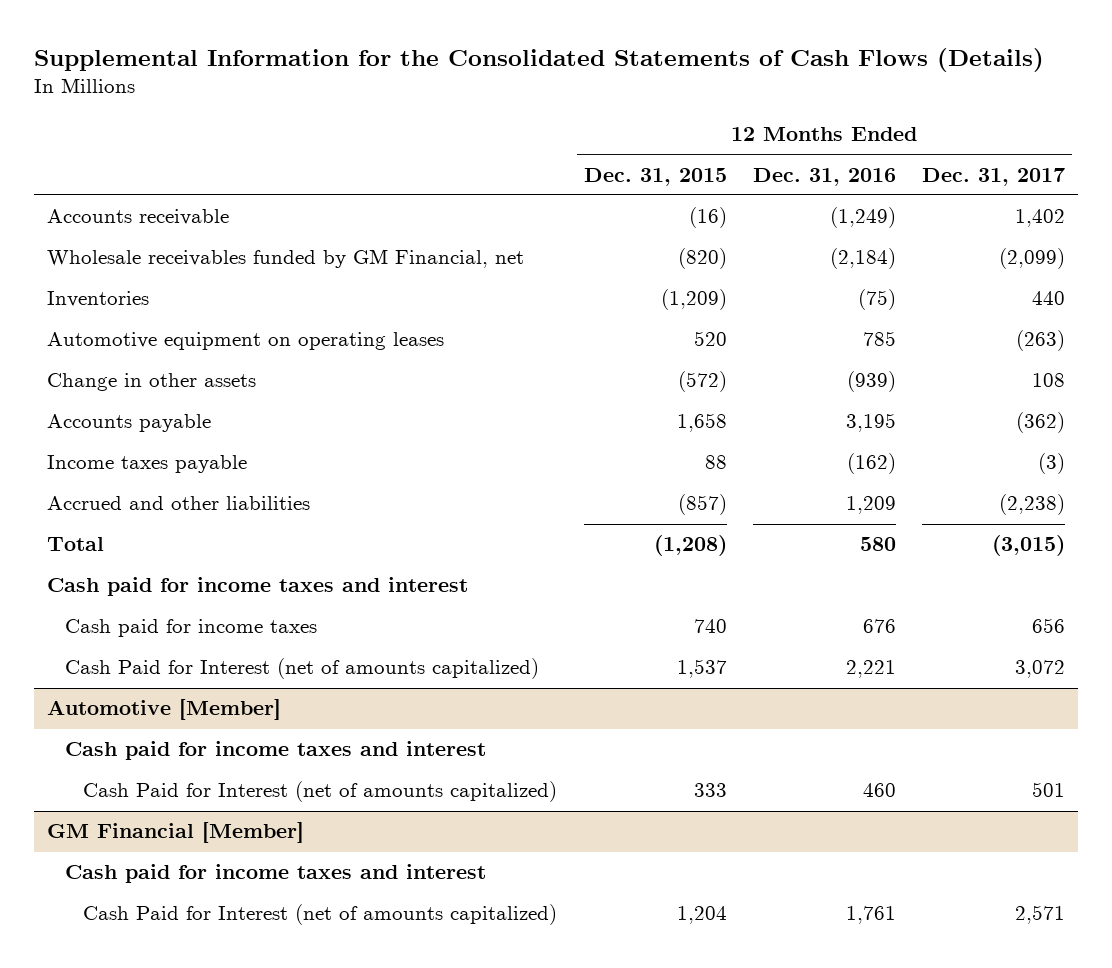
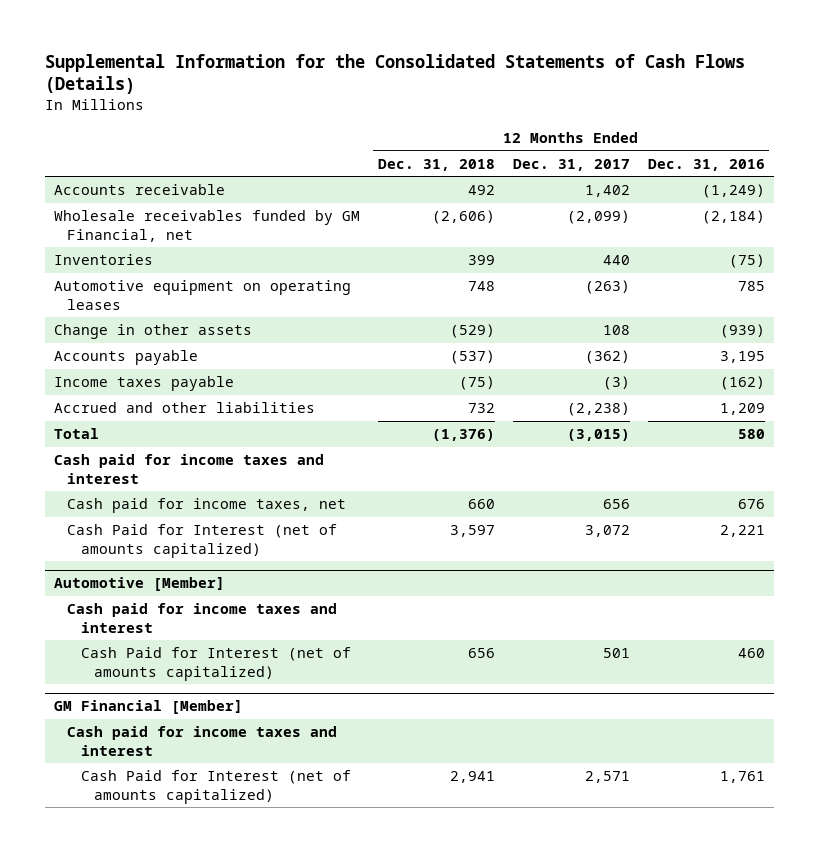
- | 12 Months Ended Dec. 31, 2015 | 12 Months Ended Dec. 31, 2016 | 12 Months Ended Dec. 31, 2017
+ | 12 Months Ended Dec. 31, 2018 | 12 Months Ended Dec. 31, 2017 | 12 Months Ended Dec. 31, 2016
- Cash paid for income taxes | 740 | 676 | 656
+ Cash paid for income taxes, net | 660 | 656 | 676

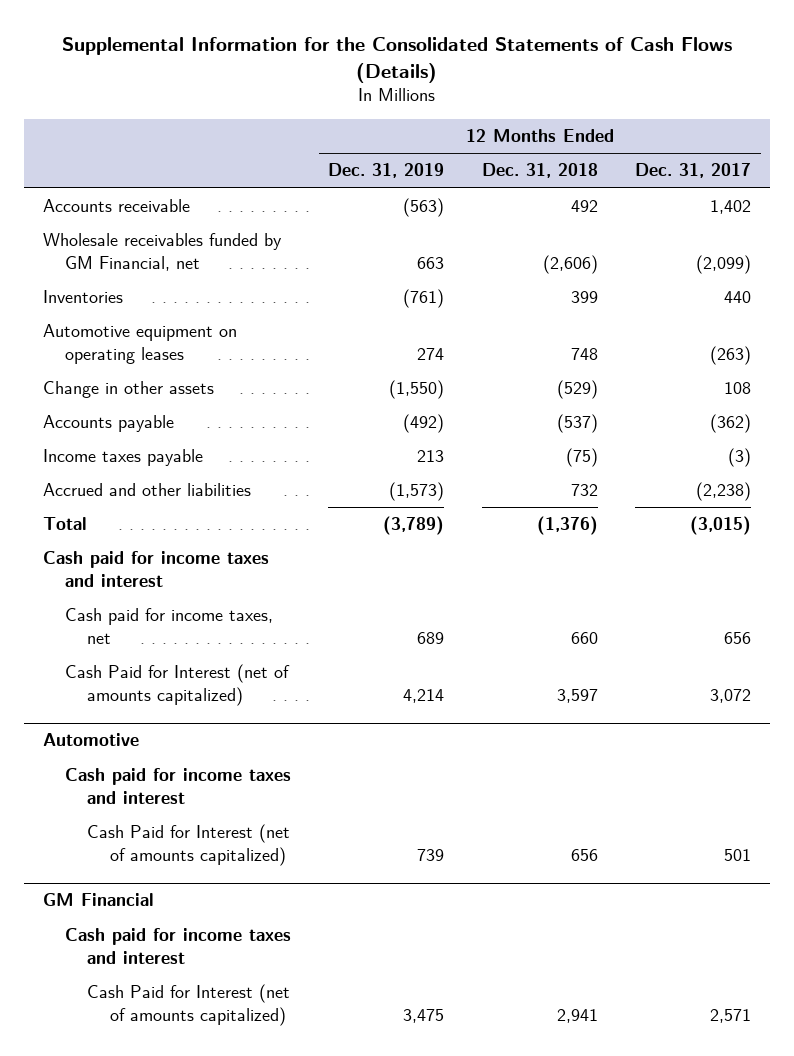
- | 12 Months Ended Dec. 31, 2018 | 12 Months Ended Dec. 31, 2017 | 12 Months Ended Dec. 31, 2016
+ | 12 Months Ended Dec. 31, 2019 | 12 Months Ended Dec. 31, 2018 | 12 Months Ended Dec. 31, 2017
- Automotive [Member]
+ Automotive
- GM Financial [Member]
+ GM Financial

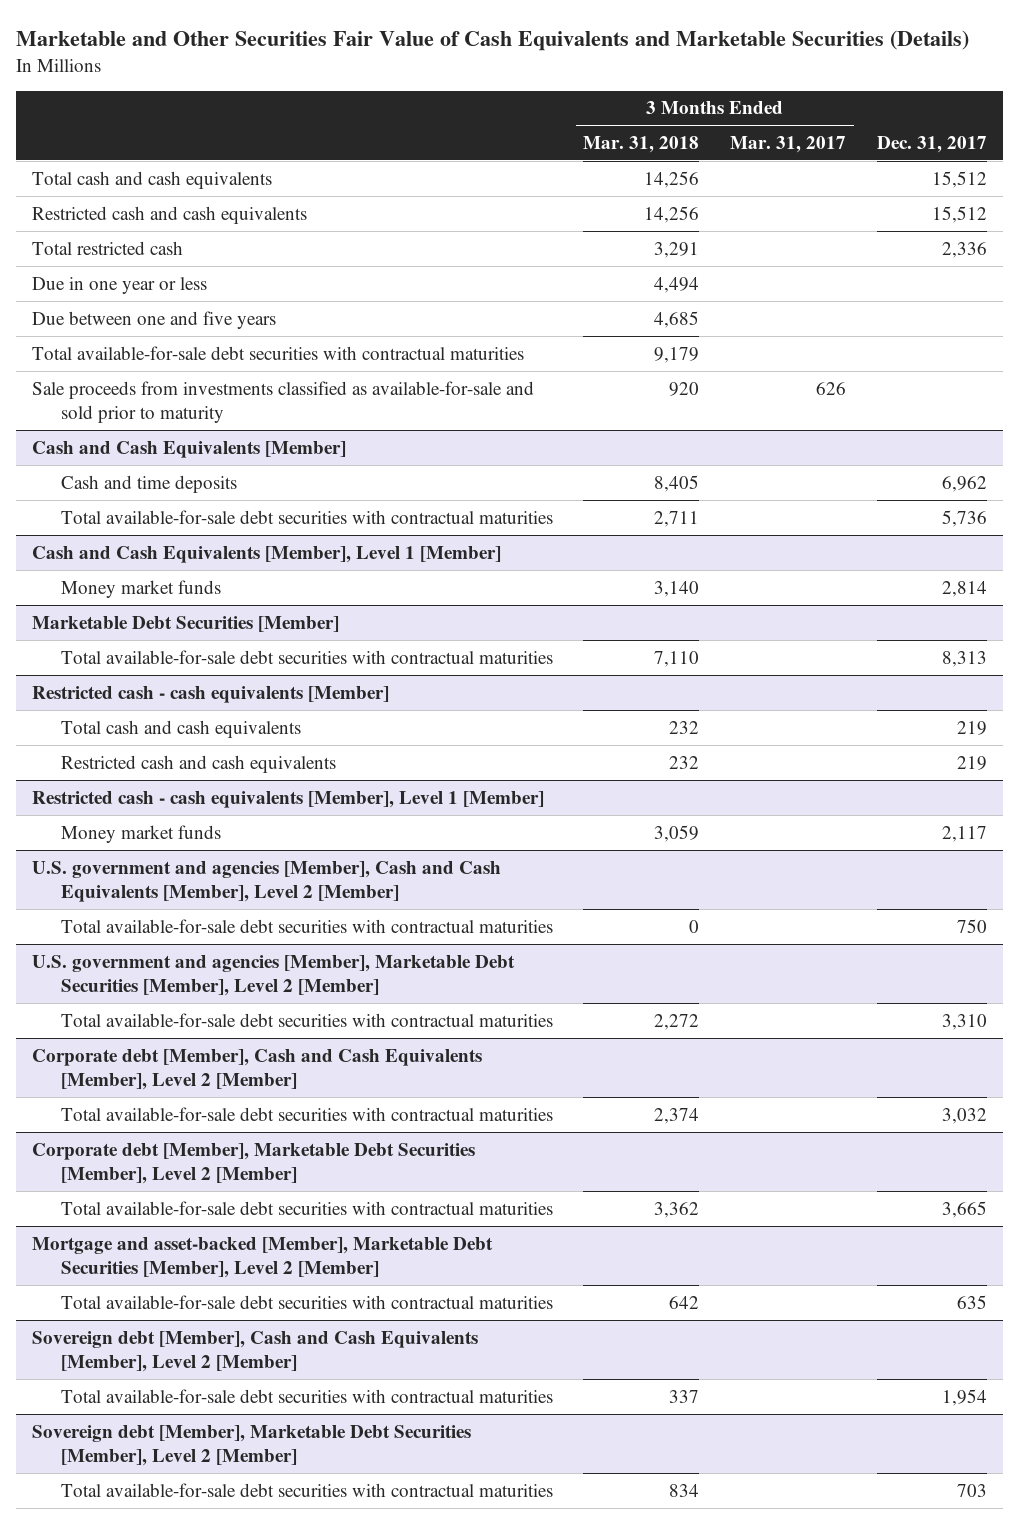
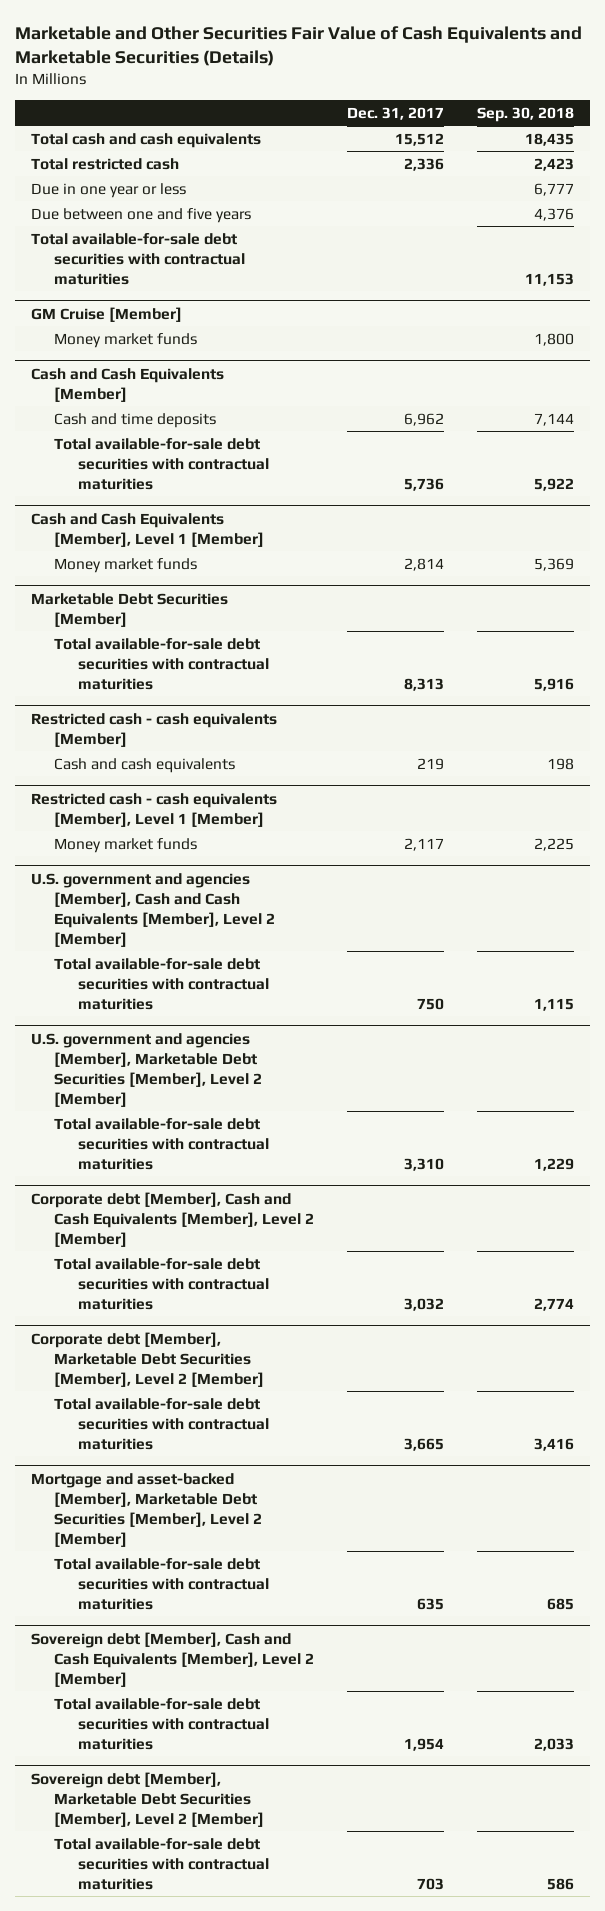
- | 3 Months Ended Mar. 31, 2018 | 3 Months Ended Mar. 31, 2017 | Dec. 31, 2017
+ | Dec. 31, 2017 | Sep. 30, 2018
- Restricted cash and cash equivalents | 14,256 | | 15,512
- Sale proceeds from investments classified as available-for-sale and sold prior to maturity | 920 | 626 |
+ GM Cruise [Member]
+ Money market funds | | 1,800
@ Restricted cash - cash equivalents [Member]
- Total cash and cash equivalents | 232 | | 219
- Restricted cash and cash equivalents | 232 | | 219
+ Cash and cash equivalents | 219 | 198

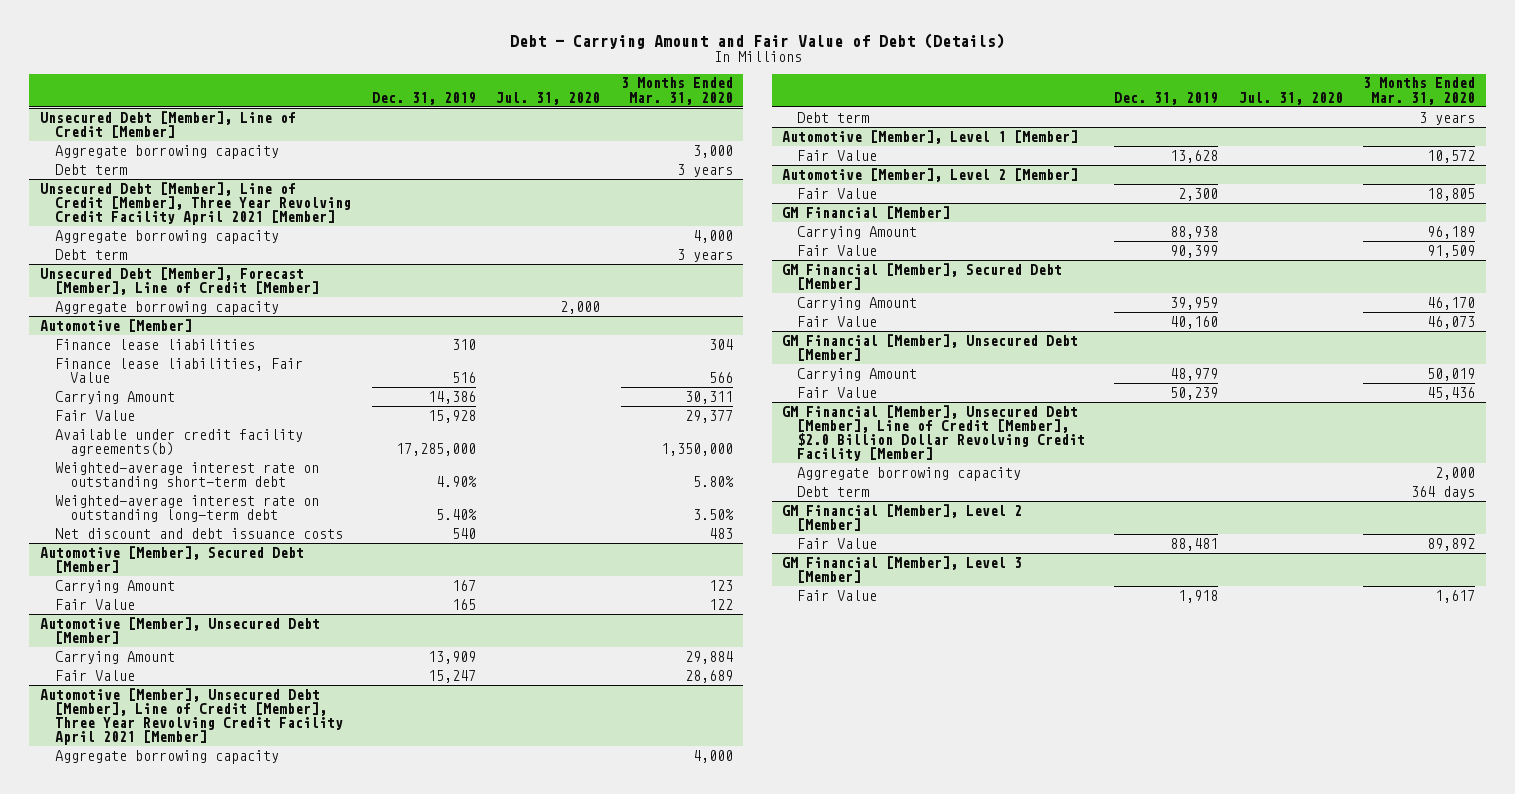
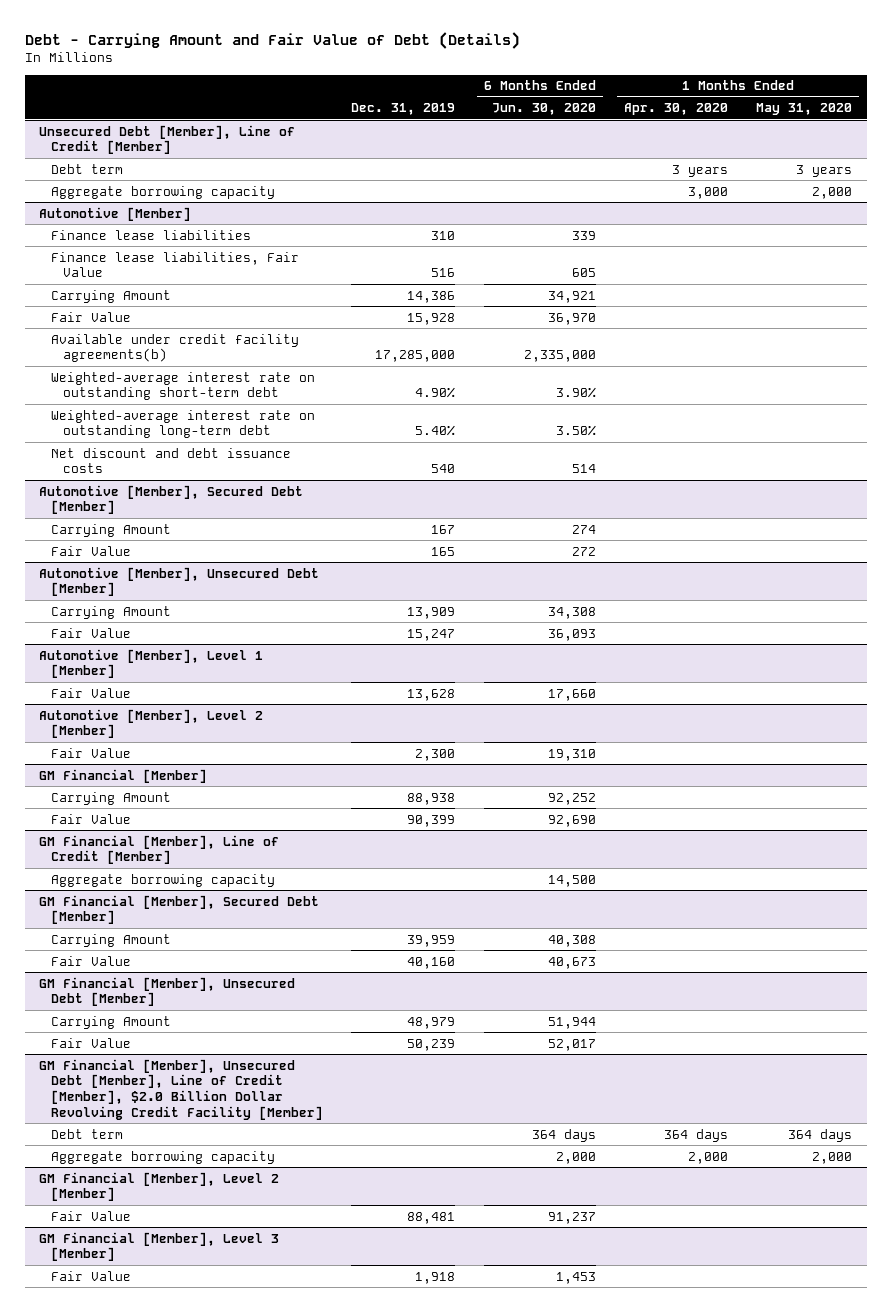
- | Dec. 31, 2019 | Jul. 31, 2020 | 3 Months Ended Mar. 31, 2020
+ | Dec. 31, 2019 | 6 Months Ended Jun. 30, 2020 | 1 Months Ended Apr. 30, 2020 | 1 Months Ended May 31, 2020
@ Unsecured Debt [Member], Line of Credit [Member]
- Aggregate borrowing capacity | | | 3,000
- Unsecured Debt [Member], Line of Credit [Member], Three Year Revolving Credit Facility April 2021 [Member]
- Debt term | | | 3 years
- Unsecured Debt [Member], Forecast [Member], Line of Credit [Member]
- Aggregate borrowing capacity | | 2,000 |
- Automotive [Member], Unsecured Debt [Member], Line of Credit [Member], Three Year Revolving Credit Facility April 2021 [Member]
- Aggregate borrowing capacity | | | 4,000
- Debt term | | | 3 years
+ GM Financial [Member], Line of Credit [Member]
+ Aggregate borrowing capacity | | 14,500 | |
@ GM Financial [Member], Unsecured Debt [Member], Line of Credit [Member], $2.0 Billion Dollar Revolving Credit Facility [Member]
moved down: Aggregate borrowing capacity | | 2,000 | 2,000 | 2,000

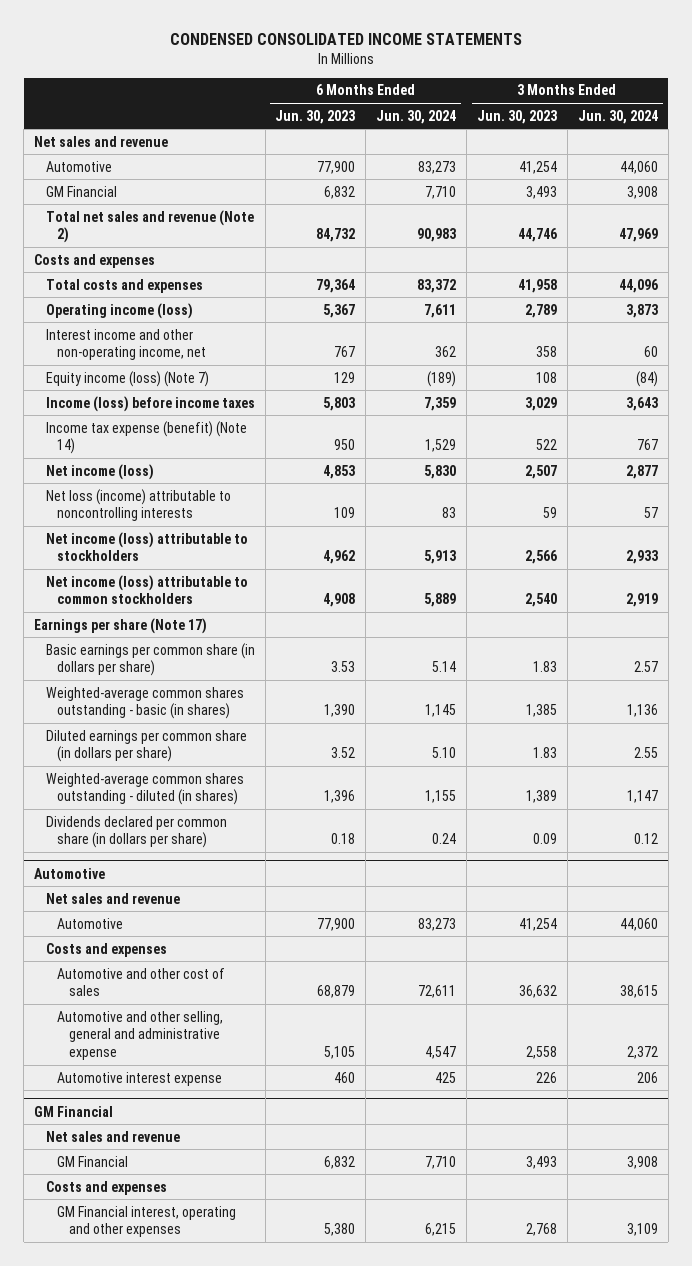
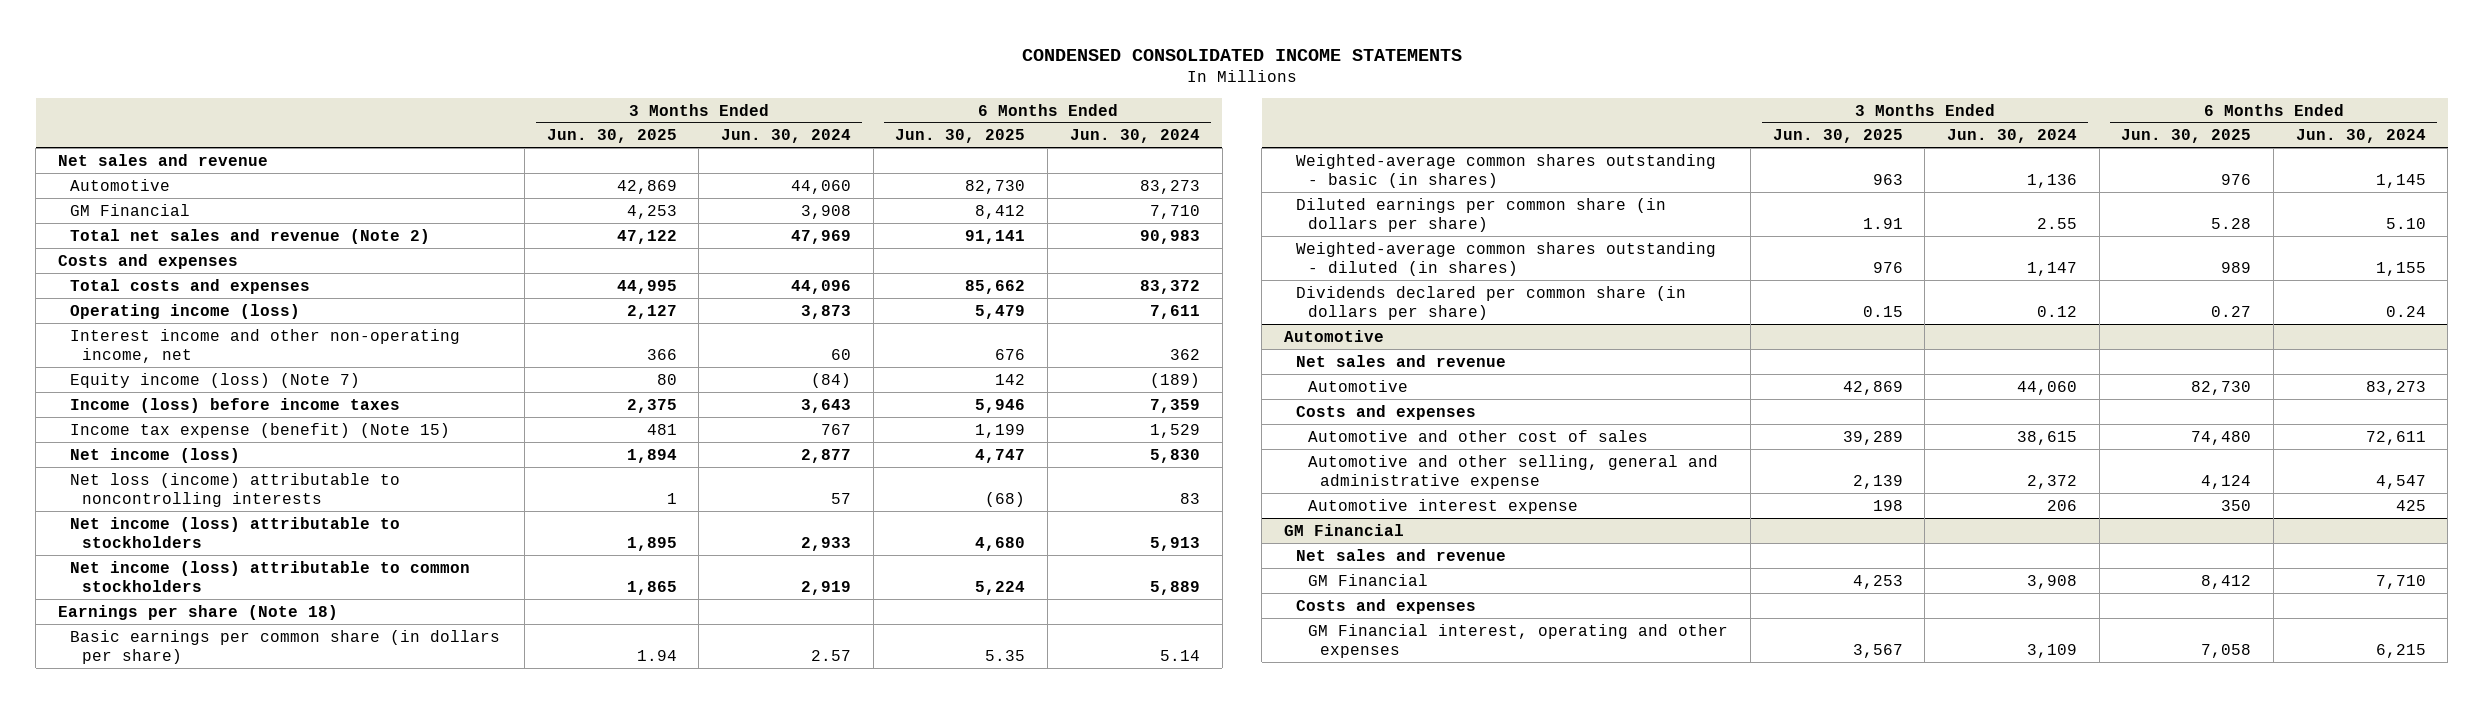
- | 6 Months Ended Jun. 30, 2023 | 6 Months Ended Jun. 30, 2024 | 3 Months Ended Jun. 30, 2023 | 3 Months Ended Jun. 30, 2024
+ | 3 Months Ended Jun. 30, 2025 | 3 Months Ended Jun. 30, 2024 | 6 Months Ended Jun. 30, 2025 | 6 Months Ended Jun. 30, 2024
- Income tax expense (benefit) (Note 14) | 950 | 1,529 | 522 | 767
+ Income tax expense (benefit) (Note 15) | 481 | 767 | 1,199 | 1,529
- Earnings per share (Note 17)
+ Earnings per share (Note 18)

